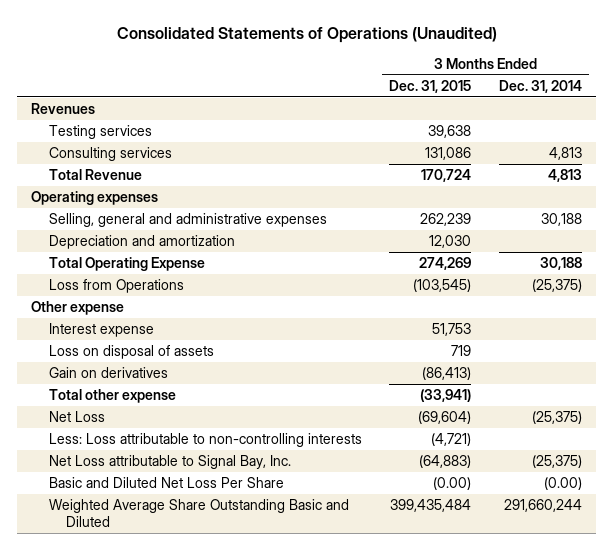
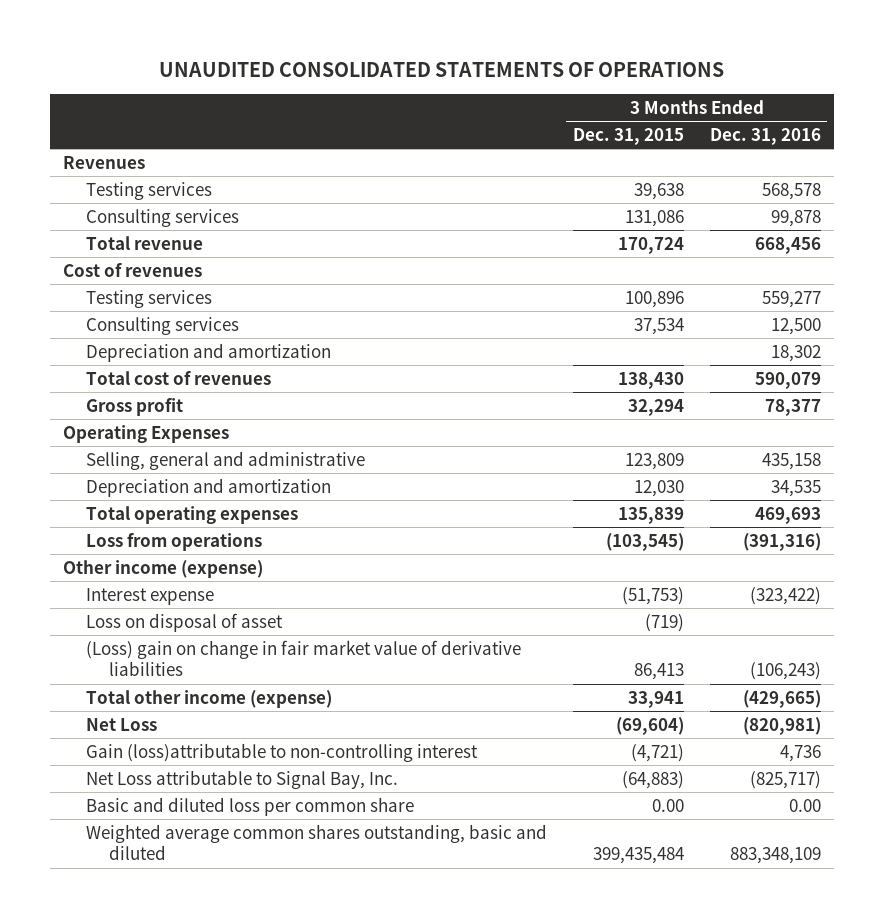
- Consolidated Statements of Operations (Unaudited)
+ UNAUDITED CONSOLIDATED STATEMENTS OF OPERATIONS
- | 3 Months Ended Dec. 31, 2015 | 3 Months Ended Dec. 31, 2014
+ | 3 Months Ended Dec. 31, 2015 | 3 Months Ended Dec. 31, 2016
- Total Revenue | 170,724 | 4,813
- Operating expenses
- Selling, general and administrative expenses | 262,239 | 30,188
+ Total revenue | 170,724 | 668,456
+ Cost of revenues
+ Testing services | 100,896 | 559,277
+ Consulting services | 37,534 | 12,500
+ Depreciation and amortization | | 18,302
+ Total cost of revenues | 138,430 | 590,079
+ Gross profit | 32,294 | 78,377
+ Operating Expenses
+ Selling, general and administrative | 123,809 | 435,158
- Total Operating Expense | 274,269 | 30,188
- Loss from Operations | (103,545) | (25,375)
- Other expense
- Interest expense | 51,753 |
- Loss on disposal of assets | 719 |
- Gain on derivatives | (86,413) |
- Total other expense | (33,941) |
+ Total operating expenses | 135,839 | 469,693
+ Loss from operations | (103,545) | (391,316)
+ Other income (expense)
+ Interest expense | (51,753) | (323,422)
+ Loss on disposal of asset | (719) |
+ (Loss) gain on change in fair market value of derivative liabilities | 86,413 | (106,243)
+ Total other income (expense) | 33,941 | (429,665)
- Less: Loss attributable to non-controlling interests | (4,721) |
+ Gain (loss)attributable to non-controlling interest | (4,721) | 4,736
- Basic and Diluted Net Loss Per Share | (0.00) | (0.00)
- Weighted Average Share Outstanding Basic and Diluted | 399,435,484 | 291,660,244
+ Basic and diluted loss per common share | 0.00 | 0.00
+ Weighted average common shares outstanding, basic and diluted | 399,435,484 | 883,348,109

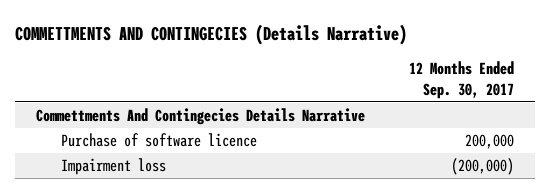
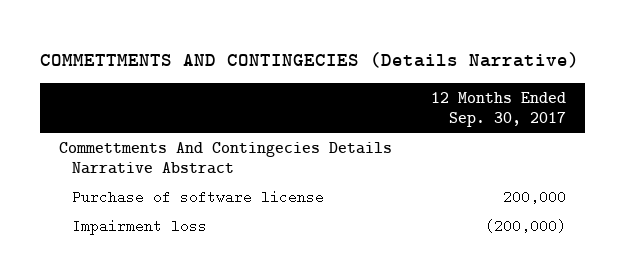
- Commettments And Contingecies Details Narrative
- Purchase of software licence | 200,000
+ Commettments And Contingecies Details Narrative Abstract
+ Purchase of software license | 200,000

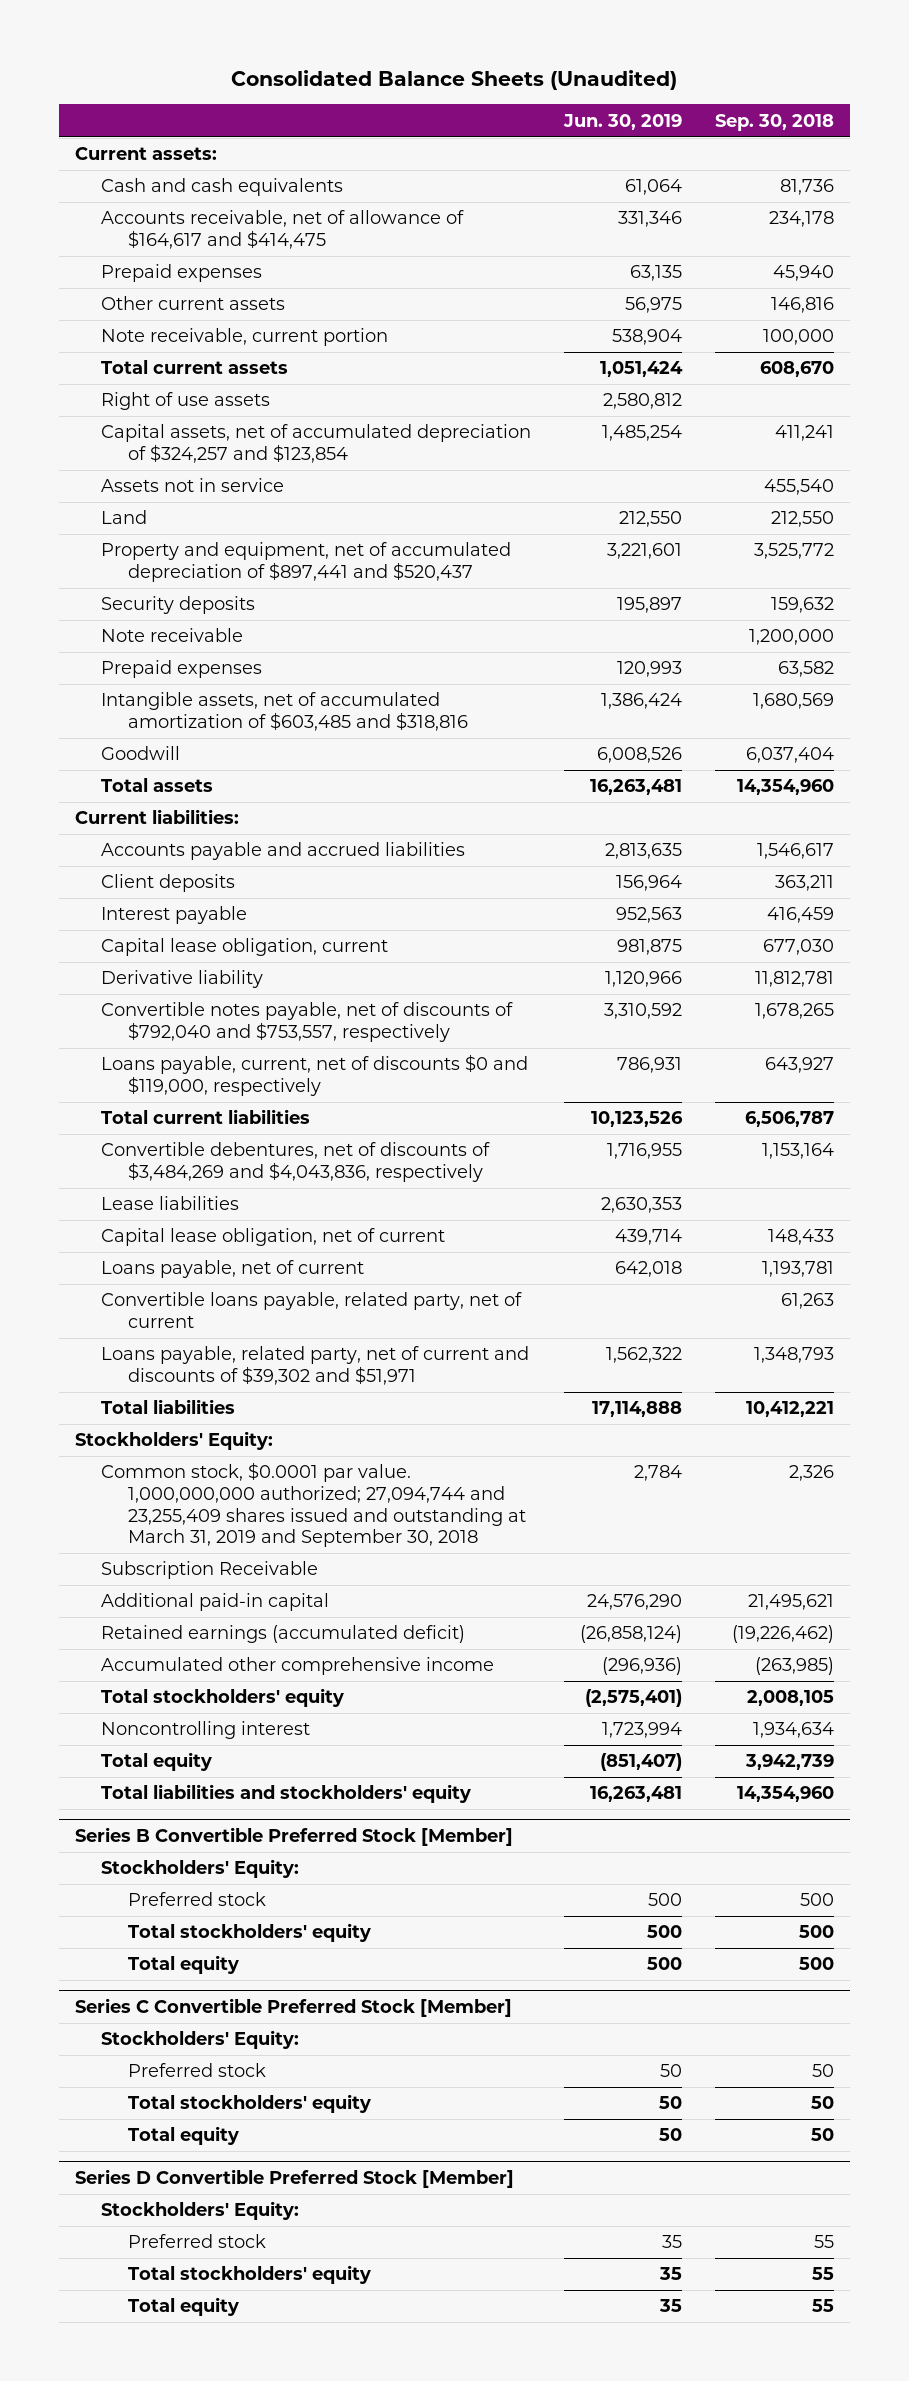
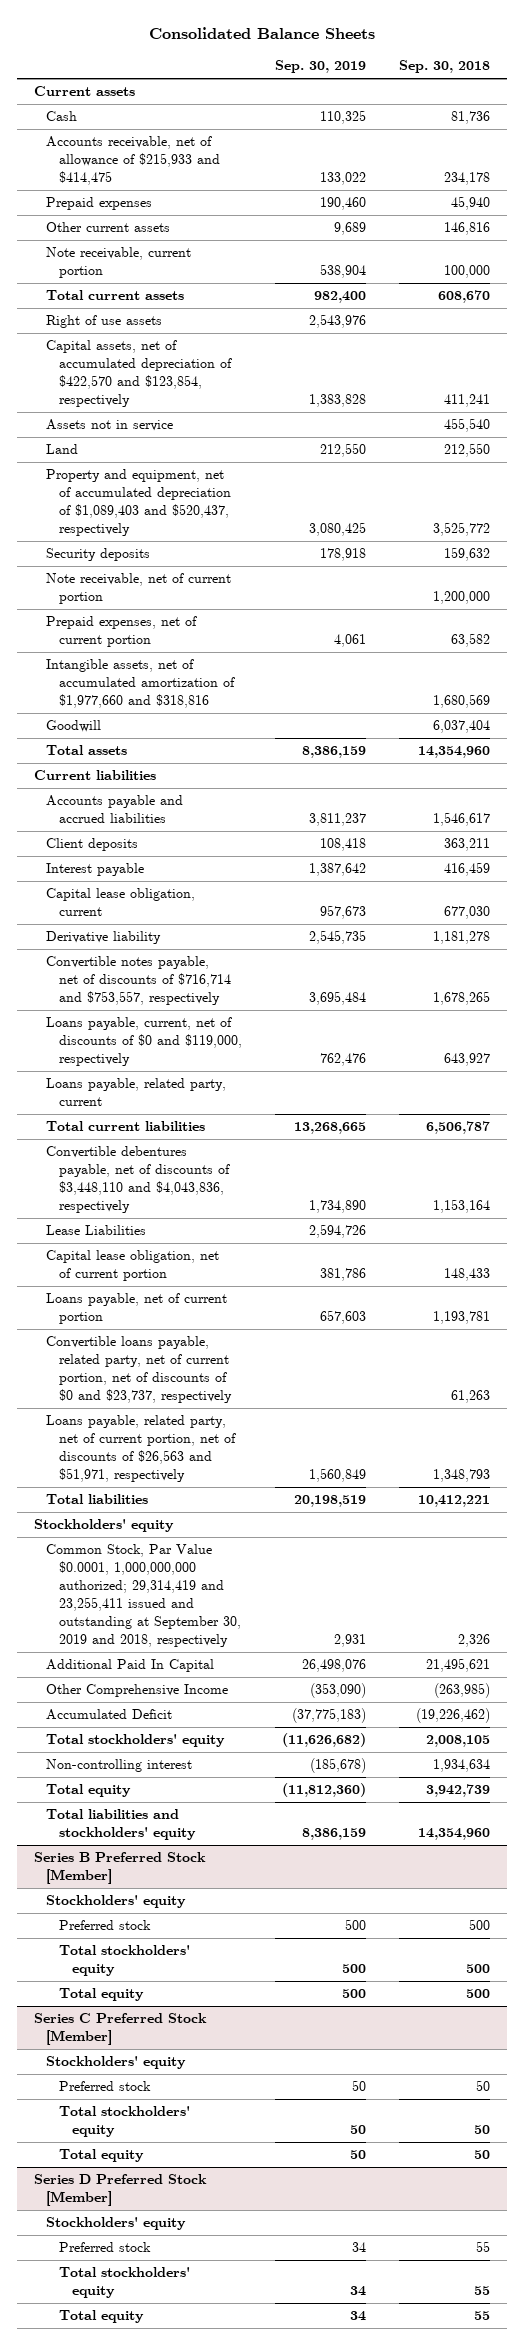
- Consolidated Balance Sheets (Unaudited)
+ Consolidated Balance Sheets
- | Jun. 30, 2019 | Sep. 30, 2018
+ | Sep. 30, 2019 | Sep. 30, 2018
- Current assets:
- Cash and cash equivalents | 61,064 | 81,736
- Accounts receivable, net of allowance of $164,617 and $414,475 | 331,346 | 234,178
+ Current assets
+ Cash | 110,325 | 81,736
+ Accounts receivable, net of allowance of $215,933 and $414,475 | 133,022 | 234,178
- Capital assets, net of accumulated depreciation of $324,257 and $123,854 | 1,485,254 | 411,241
+ Capital assets, net of accumulated depreciation of $422,570 and $123,854, respectively | 1,383,828 | 411,241
- Property and equipment, net of accumulated depreciation of $897,441 and $520,437 | 3,221,601 | 3,525,772
+ Property and equipment, net of accumulated depreciation of $1,089,403 and $520,437, respectively | 3,080,425 | 3,525,772
- Note receivable | | 1,200,000
- Prepaid expenses | 120,993 | 63,582
- Intangible assets, net of accumulated amortization of $603,485 and $318,816 | 1,386,424 | 1,680,569
+ Note receivable, net of current portion | | 1,200,000
+ Prepaid expenses, net of current portion | 4,061 | 63,582
+ Intangible assets, net of accumulated amortization of $1,977,660 and $318,816 | | 1,680,569
- Current liabilities:
+ Current liabilities
- Derivative liability | 1,120,966 | 11,812,781
- Convertible notes payable, net of discounts of $792,040 and $753,557, respectively | 3,310,592 | 1,678,265
- Loans payable, current, net of discounts $0 and $119,000, respectively | 786,931 | 643,927
+ Derivative liability | 2,545,735 | 1,181,278
+ Convertible notes payable, net of discounts of $716,714 and $753,557, respectively | 3,695,484 | 1,678,265
+ Loans payable, current, net of discounts of $0 and $119,000, respectively | 762,476 | 643,927
+ Loans payable, related party, current
- Convertible debentures, net of discounts of $3,484,269 and $4,043,836, respectively | 1,716,955 | 1,153,164
- Lease liabilities | 2,630,353 |
- Capital lease obligation, net of current | 439,714 | 148,433
- Loans payable, net of current | 642,018 | 1,193,781
- Convertible loans payable, related party, net of current | | 61,263
- Loans payable, related party, net of current and discounts of $39,302 and $51,971 | 1,562,322 | 1,348,793
+ Convertible debentures payable, net of discounts of $3,448,110 and $4,043,836, respectively | 1,734,890 | 1,153,164
+ Lease Liabilities | 2,594,726 |
+ Capital lease obligation, net of current portion | 381,786 | 148,433
+ Loans payable, net of current portion | 657,603 | 1,193,781
+ Convertible loans payable, related party, net of current portion, net of discounts of $0 and $23,737, respectively | | 61,263
+ Loans payable, related party, net of current portion, net of discounts of $26,563 and $51,971, respectively | 1,560,849 | 1,348,793
- Stockholders' Equity:
- Common stock, $0.0001 par value. 1,000,000,000 authorized; 27,094,744 and 23,255,409 shares issued and outstanding at March 31, 2019 and September 30, 2018 | 2,784 | 2,326
- Subscription Receivable
- Additional paid-in capital | 24,576,290 | 21,495,621
- Retained earnings (accumulated deficit) | (26,858,124) | (19,226,462)
- Accumulated other comprehensive income | (296,936) | (263,985)
+ Stockholders' equity
+ Common Stock, Par Value $0.0001, 1,000,000,000 authorized; 29,314,419 and 23,255,411 issued and outstanding at September 30, 2019 and 2018, respectively | 2,931 | 2,326
+ Additional Paid In Capital | 26,498,076 | 21,495,621
+ Other Comprehensive Income | (353,090) | (263,985)
+ Accumulated Deficit | (37,775,183) | (19,226,462)
- Noncontrolling interest | 1,723,994 | 1,934,634
+ Non-controlling interest | (185,678) | 1,934,634
- Series B Convertible Preferred Stock [Member]
- Stockholders' Equity:
+ Series B Preferred Stock [Member]
+ Stockholders' equity
- Series C Convertible Preferred Stock [Member]
- Stockholders' Equity:
+ Series C Preferred Stock [Member]
+ Stockholders' equity
- Series D Convertible Preferred Stock [Member]
- Stockholders' Equity:
+ Series D Preferred Stock [Member]
+ Stockholders' equity

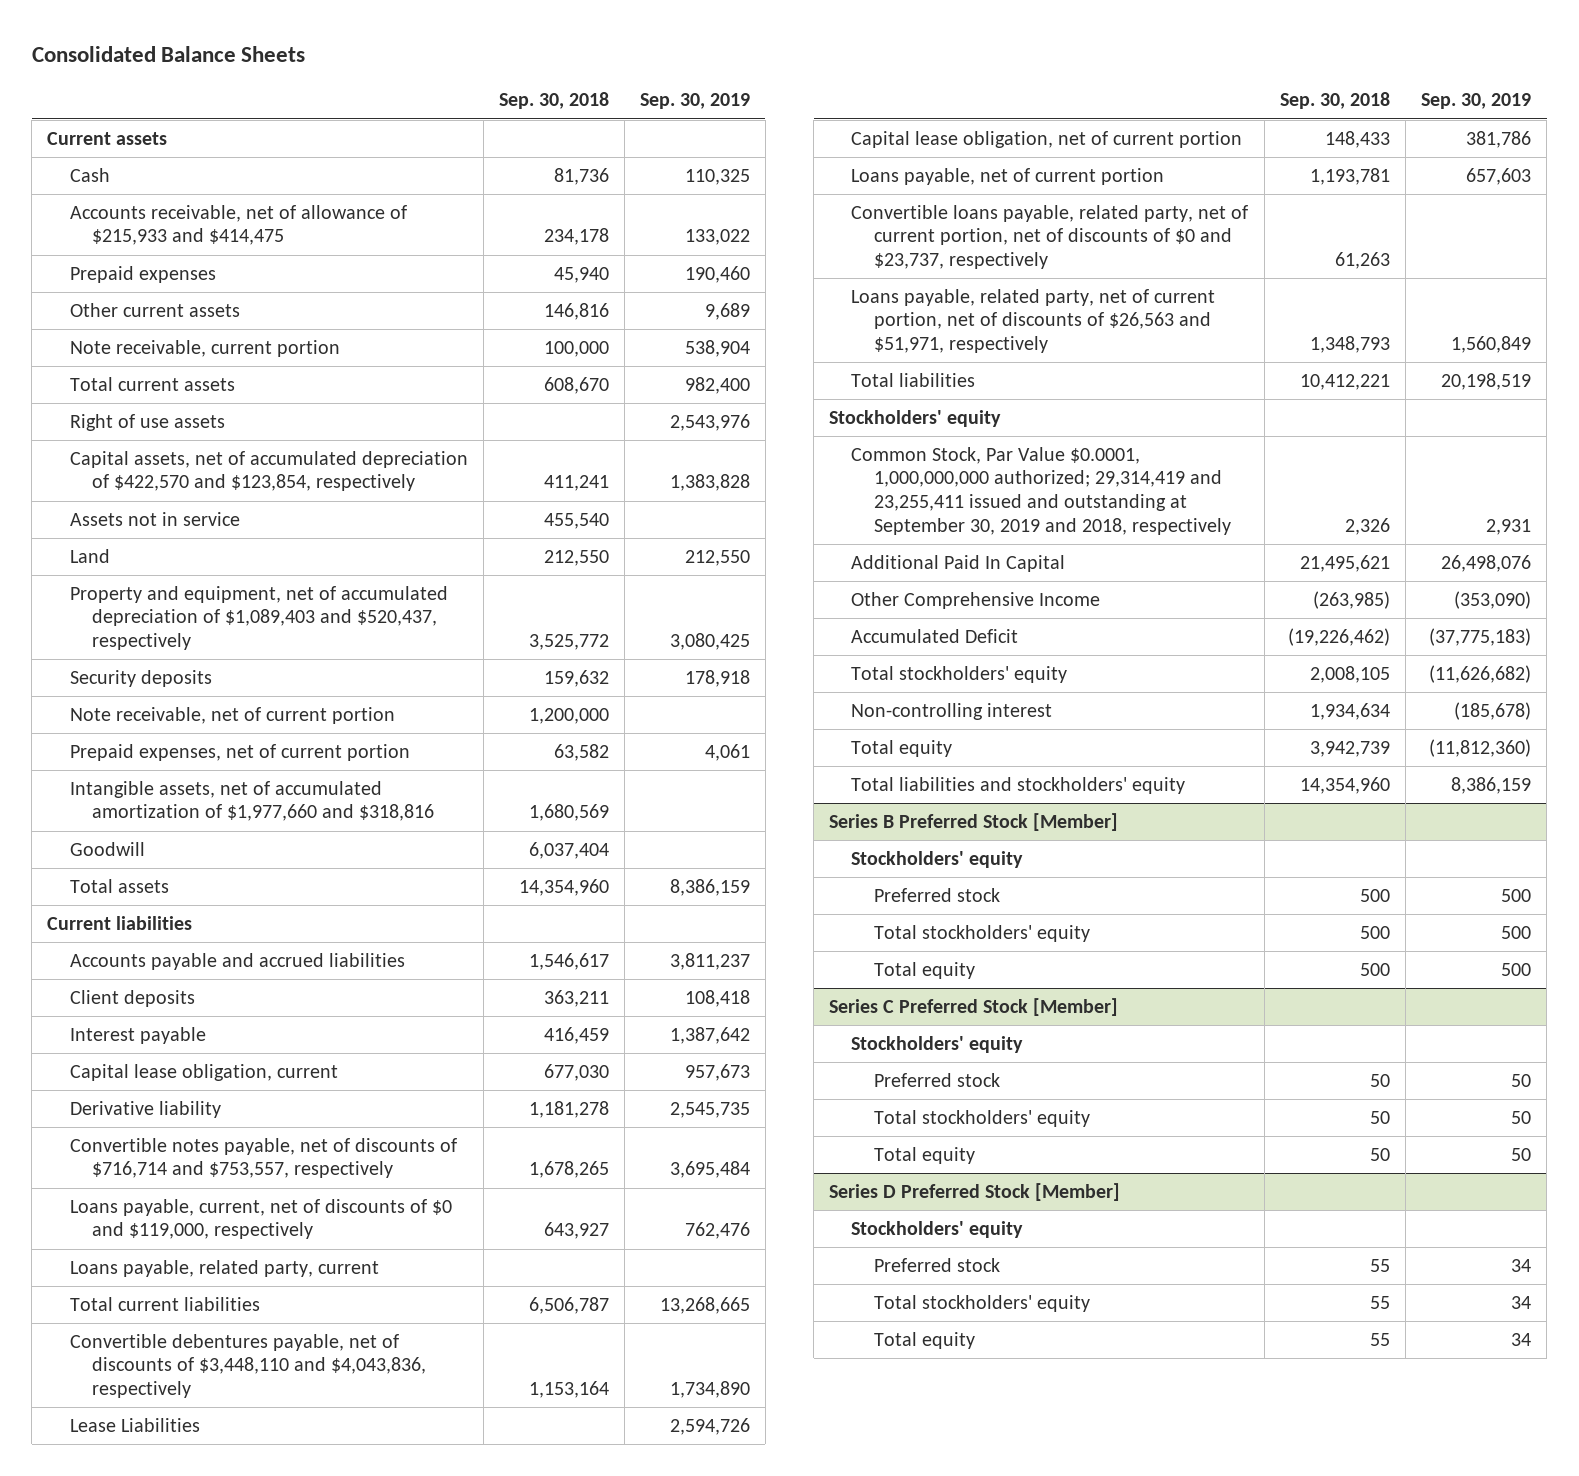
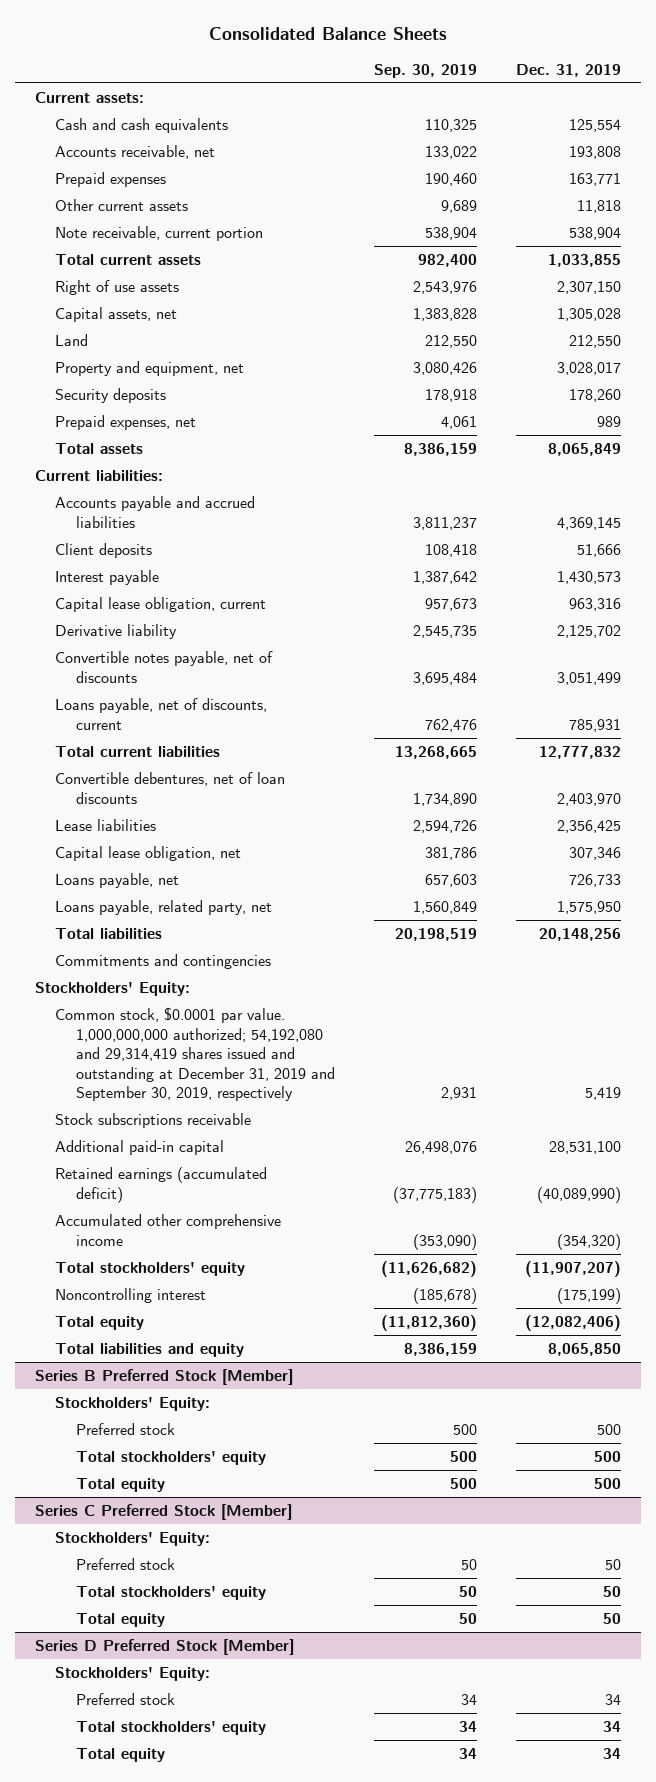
- | Sep. 30, 2018 | Sep. 30, 2019
+ | Sep. 30, 2019 | Dec. 31, 2019
- Current assets
- Cash | 81,736 | 110,325
- Accounts receivable, net of allowance of $215,933 and $414,475 | 234,178 | 133,022
+ Current assets:
+ Cash and cash equivalents | 110,325 | 125,554
+ Accounts receivable, net | 133,022 | 193,808
- Capital assets, net of accumulated depreciation of $422,570 and $123,854, respectively | 411,241 | 1,383,828
- Assets not in service | 455,540 |
+ Capital assets, net | 1,383,828 | 1,305,028
- Property and equipment, net of accumulated depreciation of $1,089,403 and $520,437, respectively | 3,525,772 | 3,080,425
+ Property and equipment, net | 3,080,426 | 3,028,017
- Note receivable, net of current portion | 1,200,000 |
- Prepaid expenses, net of current portion | 63,582 | 4,061
- Intangible assets, net of accumulated amortization of $1,977,660 and $318,816 | 1,680,569 |
- Goodwill | 6,037,404 |
+ Prepaid expenses, net | 4,061 | 989
- Current liabilities
+ Current liabilities:
- Convertible notes payable, net of discounts of $716,714 and $753,557, respectively | 1,678,265 | 3,695,484
- Loans payable, current, net of discounts of $0 and $119,000, respectively | 643,927 | 762,476
- Loans payable, related party, current
+ Convertible notes payable, net of discounts | 3,695,484 | 3,051,499
+ Loans payable, net of discounts, current | 762,476 | 785,931
- Convertible debentures payable, net of discounts of $3,448,110 and $4,043,836, respectively | 1,153,164 | 1,734,890
- Lease Liabilities | | 2,594,726
- Capital lease obligation, net of current portion | 148,433 | 381,786
- Loans payable, net of current portion | 1,193,781 | 657,603
- Convertible loans payable, related party, net of current portion, net of discounts of $0 and $23,737, respectively | 61,263 |
- Loans payable, related party, net of current portion, net of discounts of $26,563 and $51,971, respectively | 1,348,793 | 1,560,849
+ Convertible debentures, net of loan discounts | 1,734,890 | 2,403,970
+ Lease liabilities | 2,594,726 | 2,356,425
+ Capital lease obligation, net | 381,786 | 307,346
+ Loans payable, net | 657,603 | 726,733
+ Loans payable, related party, net | 1,560,849 | 1,575,950
- Stockholders' equity
- Common Stock, Par Value $0.0001, 1,000,000,000 authorized; 29,314,419 and 23,255,411 issued and outstanding at September 30, 2019 and 2018, respectively | 2,326 | 2,931
- Additional Paid In Capital | 21,495,621 | 26,498,076
- Other Comprehensive Income | (263,985) | (353,090)
- Accumulated Deficit | (19,226,462) | (37,775,183)
+ Commitments and contingencies
+ Stockholders' Equity:
+ Common stock, $0.0001 par value. 1,000,000,000 authorized; 54,192,080 and 29,314,419 shares issued and outstanding at December 31, 2019 and September 30, 2019, respectively | 2,931 | 5,419
+ Stock subscriptions receivable
+ Additional paid-in capital | 26,498,076 | 28,531,100
+ Retained earnings (accumulated deficit) | (37,775,183) | (40,089,990)
+ Accumulated other comprehensive income | (353,090) | (354,320)
- Non-controlling interest | 1,934,634 | (185,678)
+ Noncontrolling interest | (185,678) | (175,199)
- Total liabilities and stockholders' equity | 14,354,960 | 8,386,159
+ Total liabilities and equity | 8,386,159 | 8,065,850
@ Series B Preferred Stock [Member]
- Stockholders' equity
+ Stockholders' Equity:
@ Series C Preferred Stock [Member]
- Stockholders' equity
+ Stockholders' Equity:
@ Series D Preferred Stock [Member]
- Stockholders' equity
+ Stockholders' Equity:

